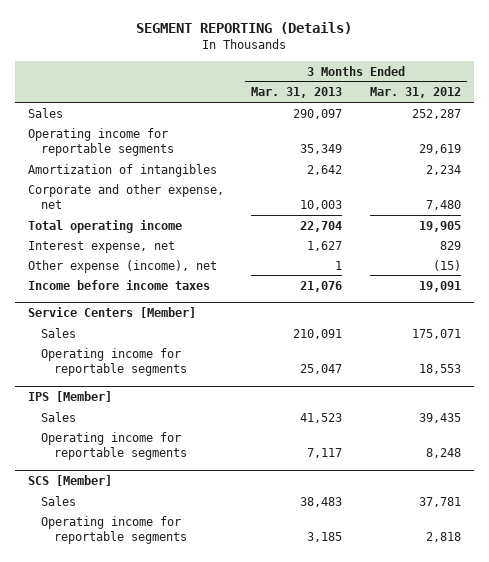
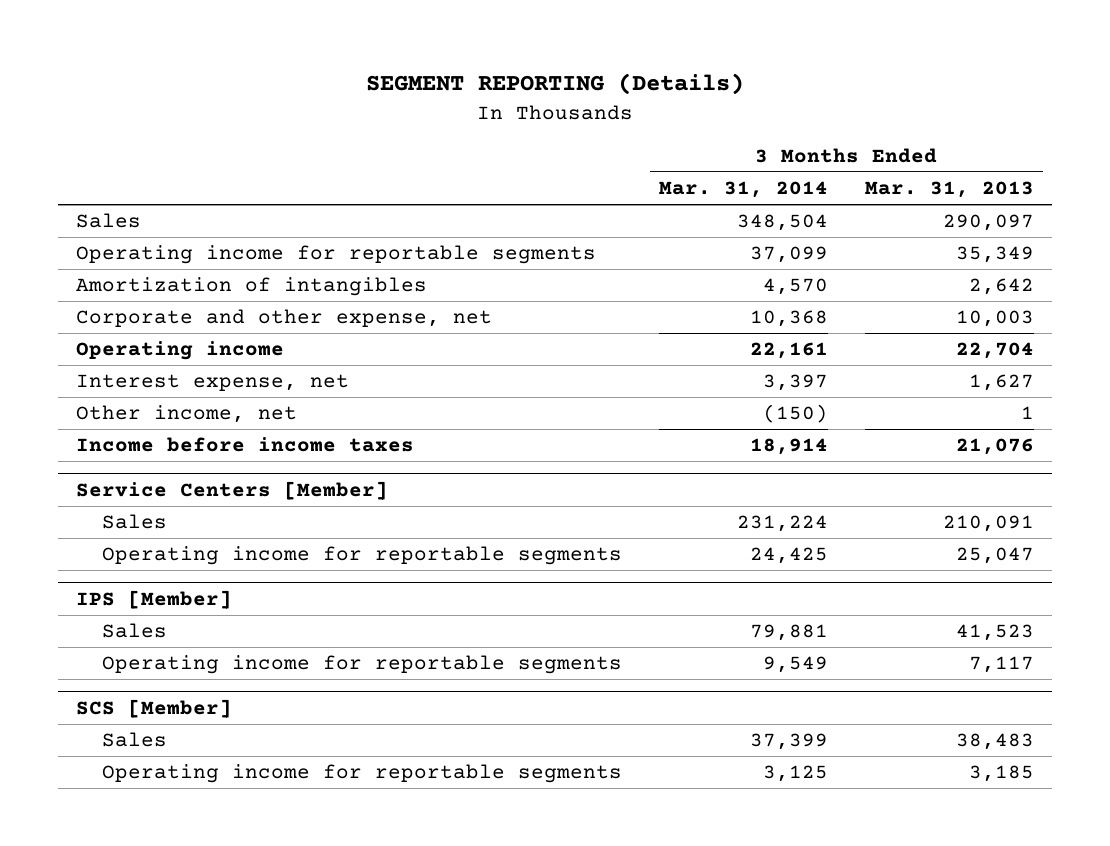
- | 3 Months Ended Mar. 31, 2013 | 3 Months Ended Mar. 31, 2012
+ | 3 Months Ended Mar. 31, 2014 | 3 Months Ended Mar. 31, 2013
- Total operating income | 22,704 | 19,905
+ Operating income | 22,161 | 22,704
- Other expense (income), net | 1 | (15)
+ Other income, net | (150) | 1

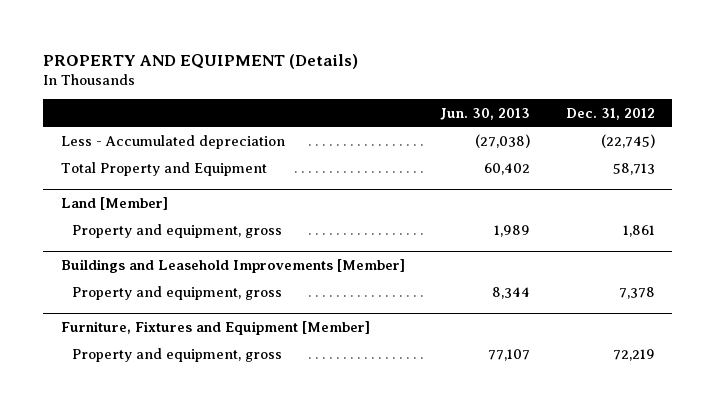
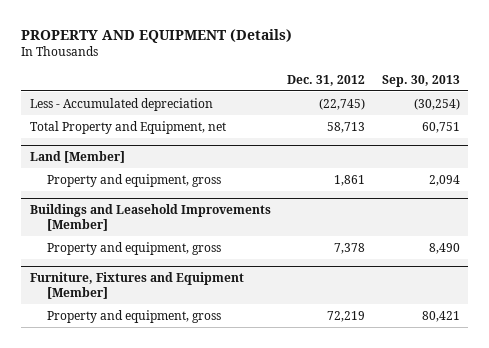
- | Jun. 30, 2013 | Dec. 31, 2012
+ | Dec. 31, 2012 | Sep. 30, 2013
- Total Property and Equipment | 60,402 | 58,713
+ Total Property and Equipment, net | 58,713 | 60,751

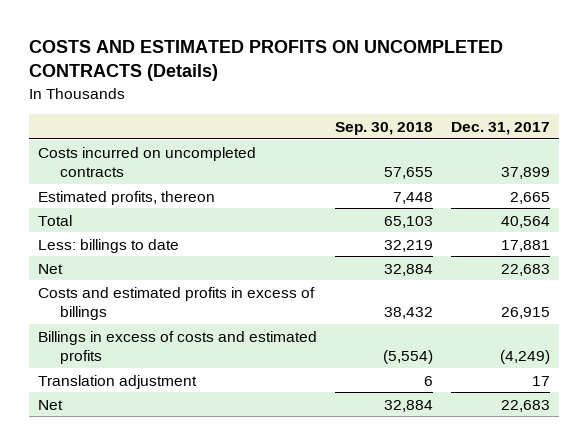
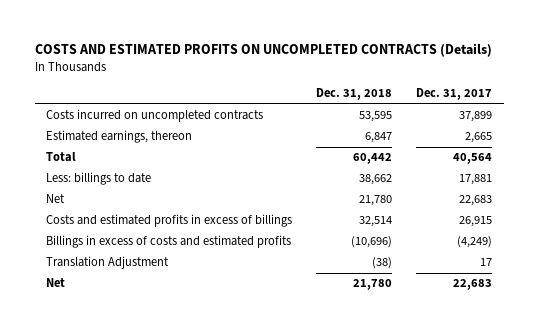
- | Sep. 30, 2018 | Dec. 31, 2017
+ | Dec. 31, 2018 | Dec. 31, 2017
- Estimated profits, thereon | 7,448 | 2,665
+ Estimated earnings, thereon | 6,847 | 2,665
- Translation adjustment | 6 | 17
+ Translation Adjustment | (38) | 17

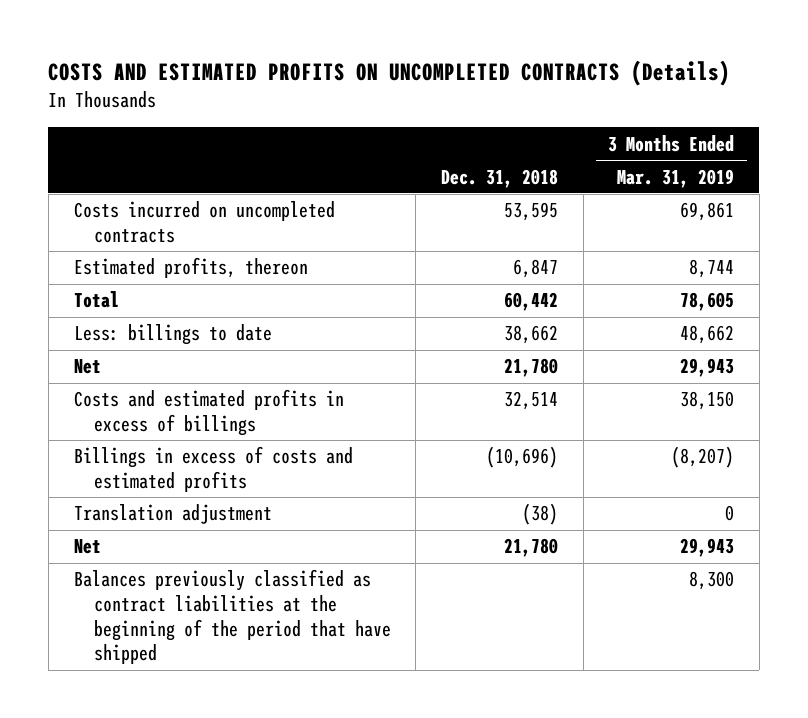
- | Dec. 31, 2018 | Dec. 31, 2017
+ | Dec. 31, 2018 | 3 Months Ended Mar. 31, 2019
- Estimated earnings, thereon | 6,847 | 2,665
+ Estimated profits, thereon | 6,847 | 8,744
- Translation Adjustment | (38) | 17
+ Translation adjustment | (38) | 0
+ Balances previously classified as contract liabilities at the beginning of the period that have shipped | | 8,300

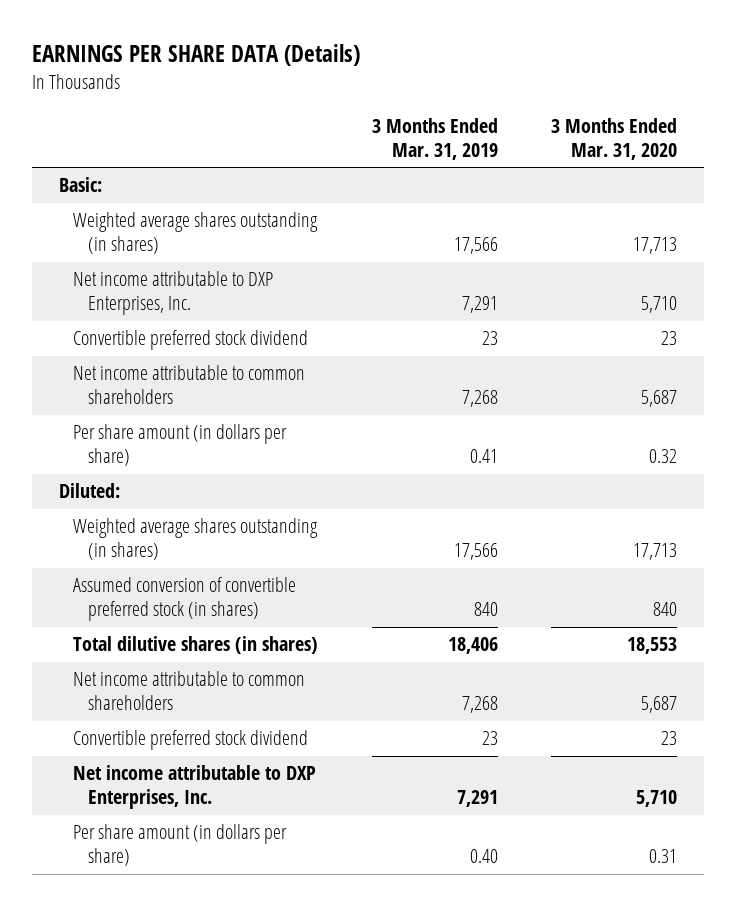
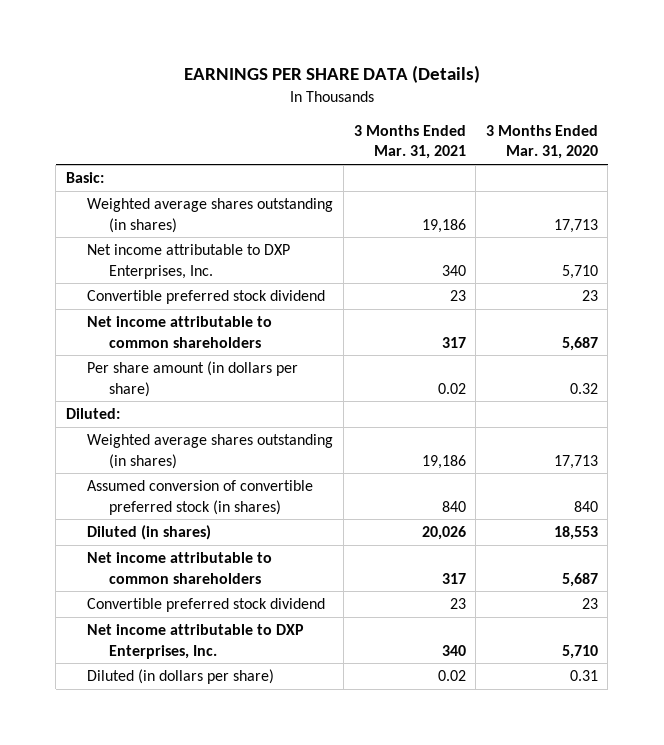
- | 3 Months Ended Mar. 31, 2019 | 3 Months Ended Mar. 31, 2020
+ | 3 Months Ended Mar. 31, 2021 | 3 Months Ended Mar. 31, 2020
- Total dilutive shares (in shares) | 18,406 | 18,553
+ Diluted (in shares) | 20,026 | 18,553
- Per share amount (in dollars per share) | 0.40 | 0.31
+ Diluted (in dollars per share) | 0.02 | 0.31

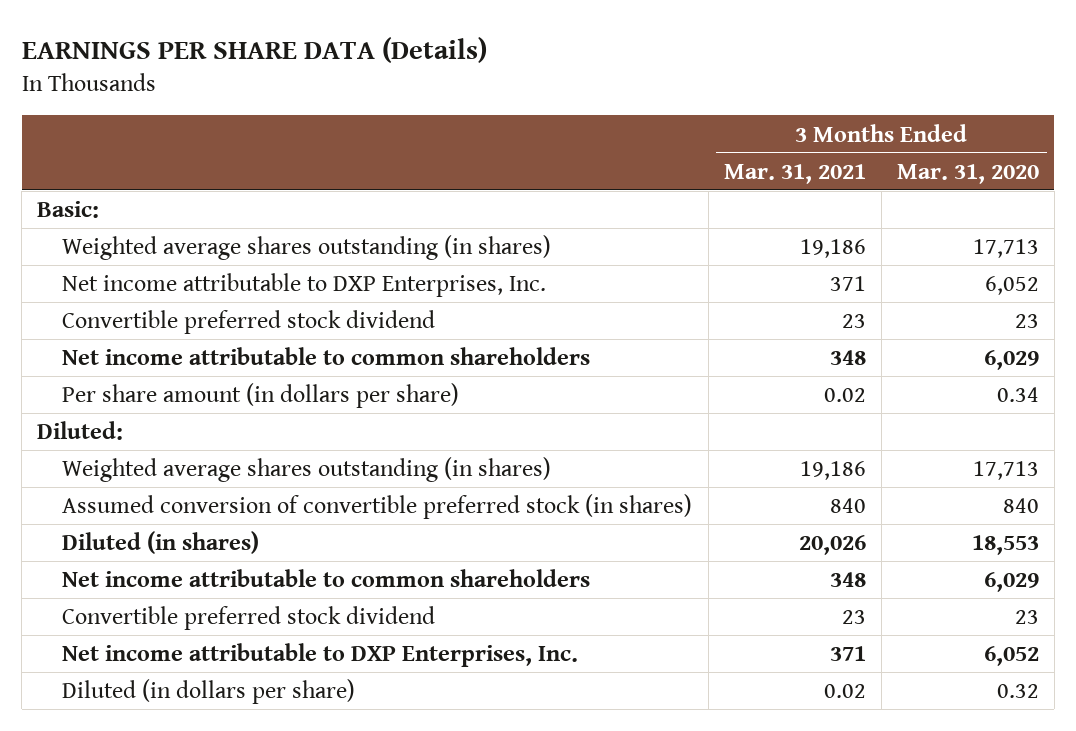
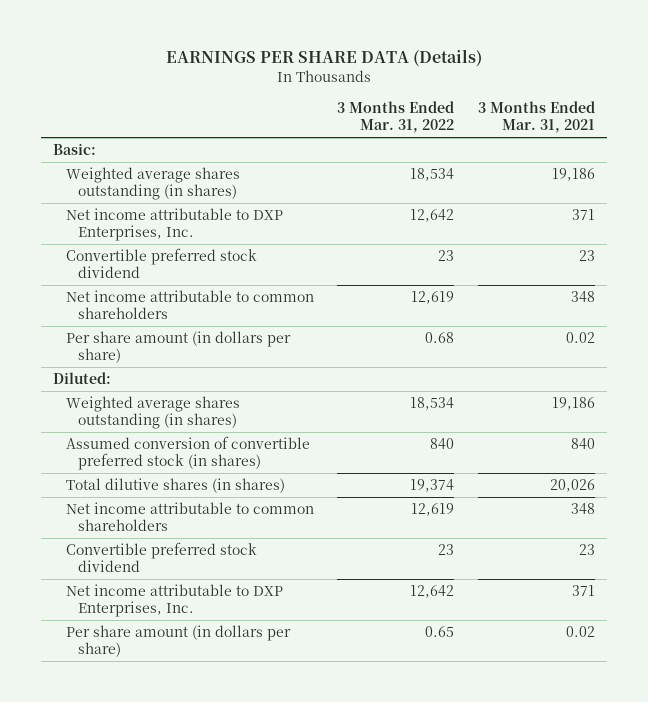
- | 3 Months Ended Mar. 31, 2021 | 3 Months Ended Mar. 31, 2020
+ | 3 Months Ended Mar. 31, 2022 | 3 Months Ended Mar. 31, 2021
- Diluted (in shares) | 20,026 | 18,553
+ Total dilutive shares (in shares) | 19,374 | 20,026
- Diluted (in dollars per share) | 0.02 | 0.32
+ Per share amount (in dollars per share) | 0.65 | 0.02

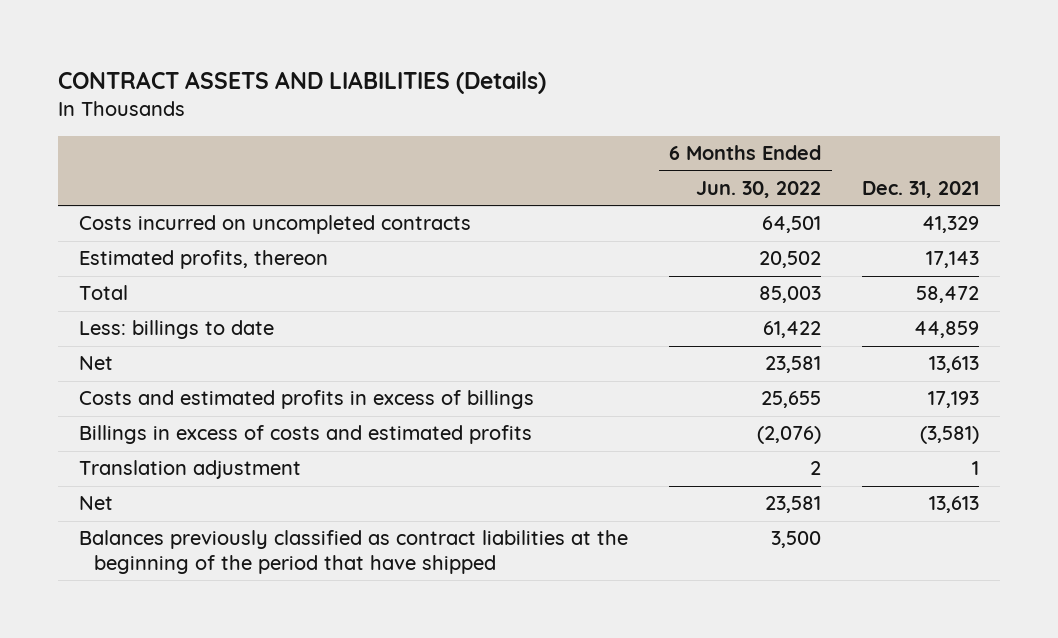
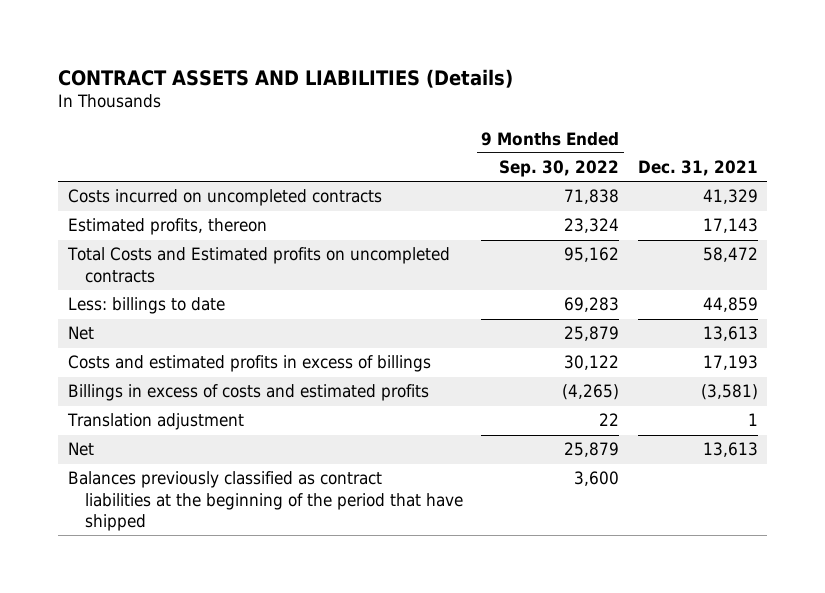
- | 6 Months Ended Jun. 30, 2022 | Dec. 31, 2021
+ | 9 Months Ended Sep. 30, 2022 | Dec. 31, 2021
- Total | 85,003 | 58,472
+ Total Costs and Estimated profits on uncompleted contracts | 95,162 | 58,472

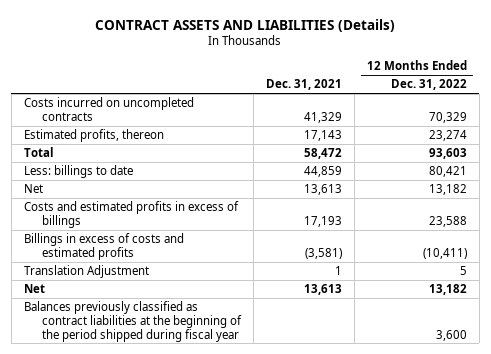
- | 9 Months Ended Sep. 30, 2022 | Dec. 31, 2021
+ | Dec. 31, 2021 | 12 Months Ended Dec. 31, 2022
- Total Costs and Estimated profits on uncompleted contracts | 95,162 | 58,472
+ Total | 58,472 | 93,603
- Translation adjustment | 22 | 1
+ Translation Adjustment | 1 | 5
- Balances previously classified as contract liabilities at the beginning of the period that have shipped | 3,600 |
+ Balances previously classified as contract liabilities at the beginning of the period shipped during fiscal year | | 3,600

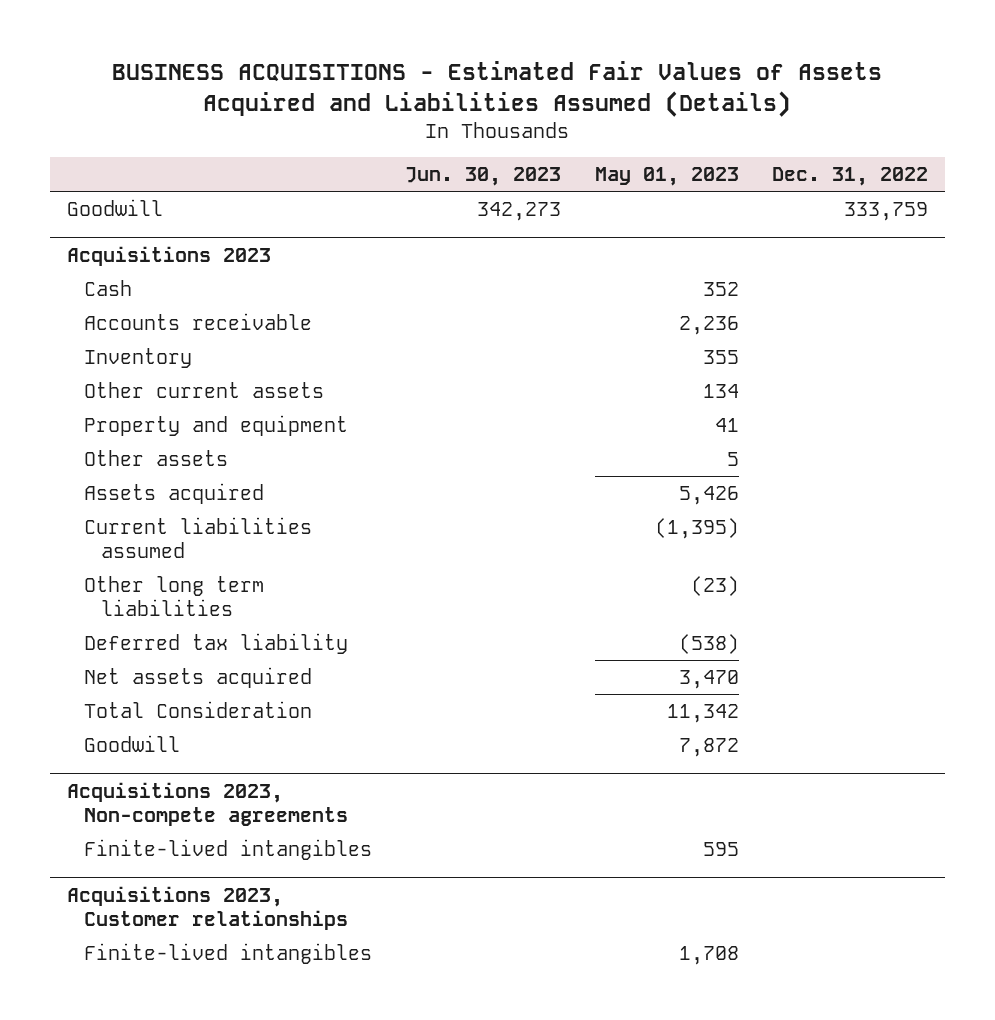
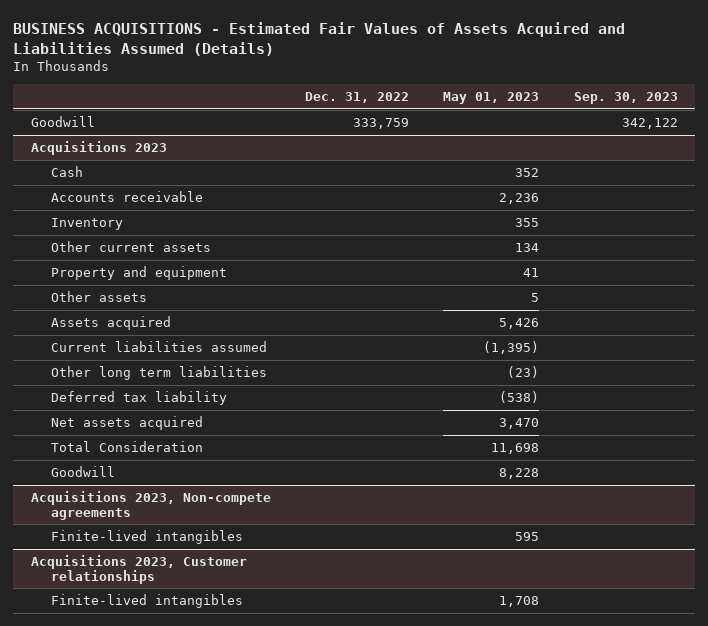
- | Jun. 30, 2023 | May 01, 2023 | Dec. 31, 2022
+ | Dec. 31, 2022 | May 01, 2023 | Sep. 30, 2023
@ Acquisitions 2023
- Total Consideration | | 11,342 |
- Goodwill | | 7,872 |
+ Total Consideration | | 11,698 |
+ Goodwill | | 8,228 |

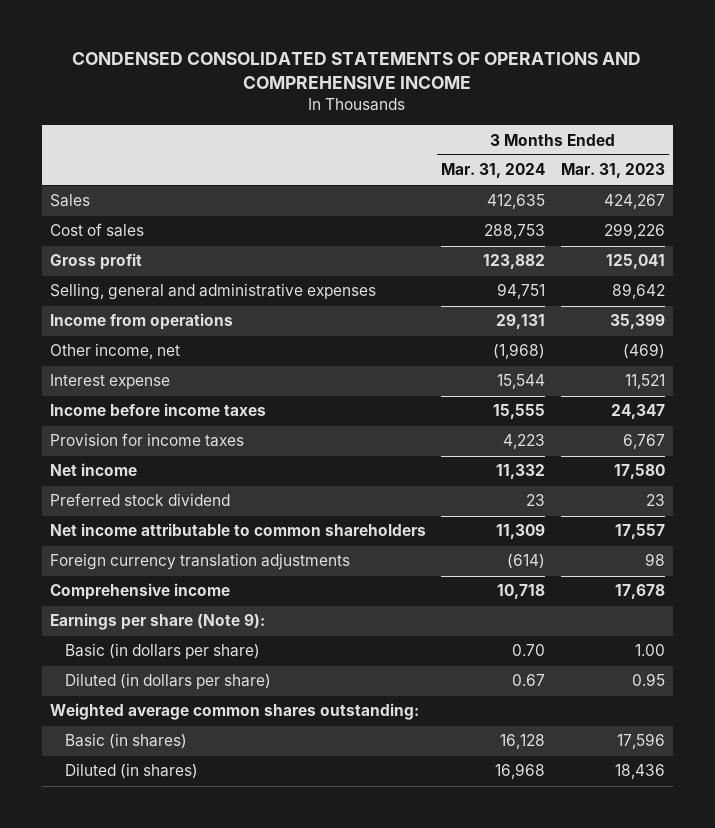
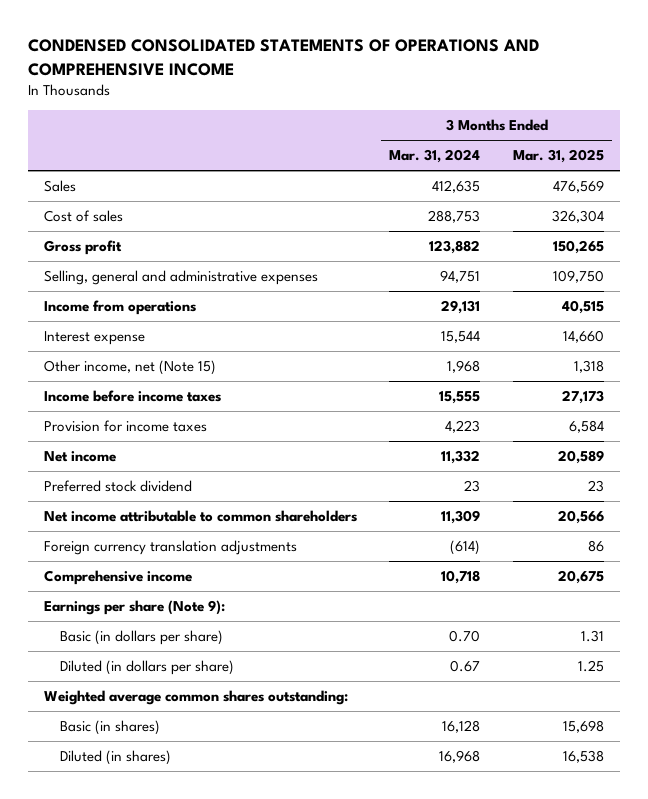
- | 3 Months Ended Mar. 31, 2024 | 3 Months Ended Mar. 31, 2023
+ | 3 Months Ended Mar. 31, 2024 | 3 Months Ended Mar. 31, 2025
- Other income, net | (1,968) | (469)
+ Other income, net (Note 15) | 1,968 | 1,318

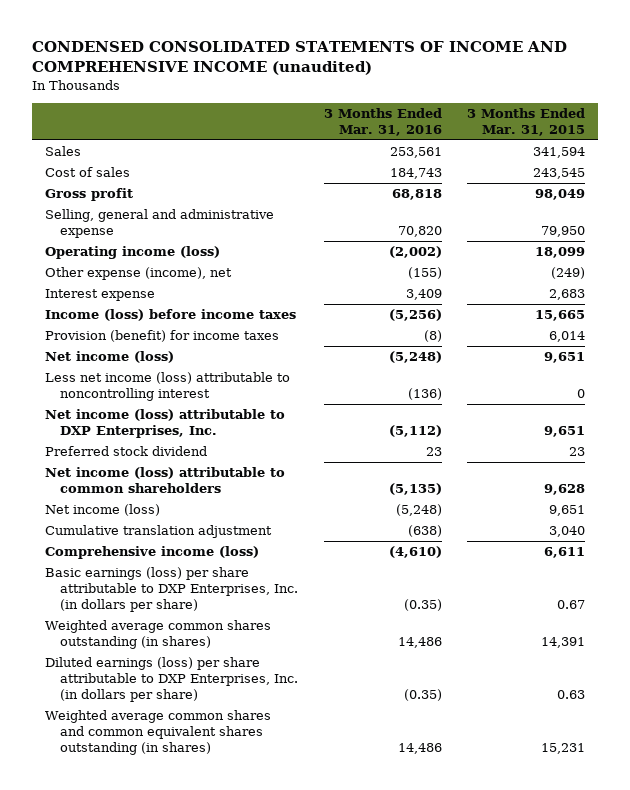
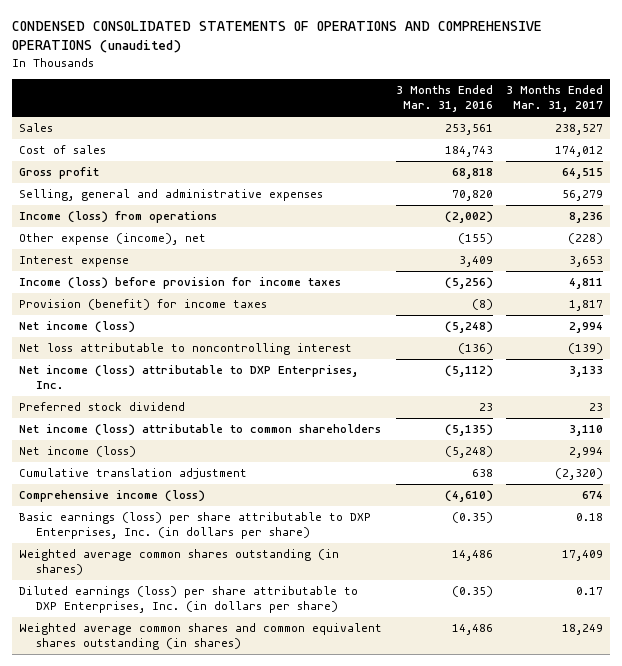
- CONDENSED CONSOLIDATED STATEMENTS OF INCOME AND COMPREHENSIVE INCOME (unaudited)
+ CONDENSED CONSOLIDATED STATEMENTS OF OPERATIONS AND COMPREHENSIVE OPERATIONS (unaudited)
- | 3 Months Ended Mar. 31, 2016 | 3 Months Ended Mar. 31, 2015
+ | 3 Months Ended Mar. 31, 2016 | 3 Months Ended Mar. 31, 2017
- Selling, general and administrative expense | 70,820 | 79,950
- Operating income (loss) | (2,002) | 18,099
+ Selling, general and administrative expenses | 70,820 | 56,279
+ Income (loss) from operations | (2,002) | 8,236
- Income (loss) before income taxes | (5,256) | 15,665
+ Income (loss) before provision for income taxes | (5,256) | 4,811
- Less net income (loss) attributable to noncontrolling interest | (136) | 0
+ Net loss attributable to noncontrolling interest | (136) | (139)
- Cumulative translation adjustment | (638) | 3,040
+ Cumulative translation adjustment | 638 | (2,320)

